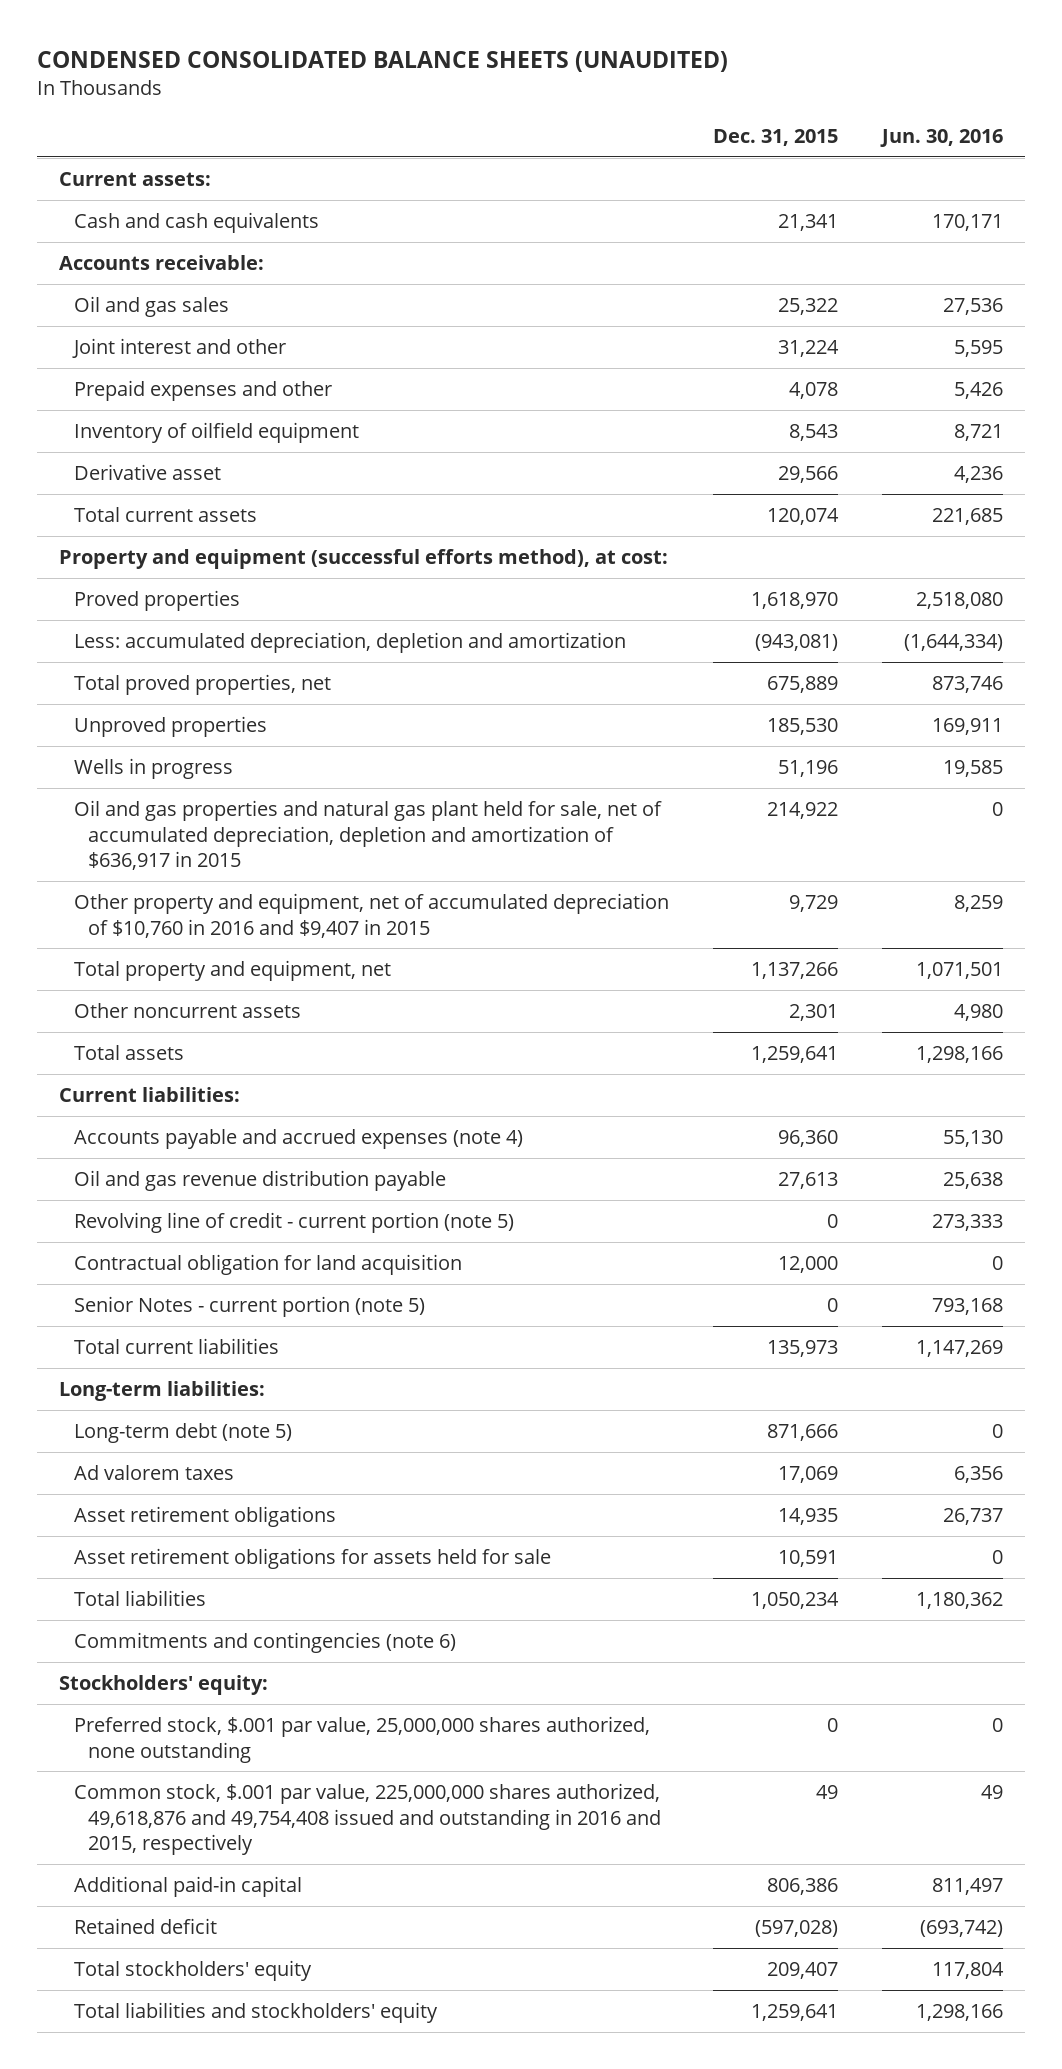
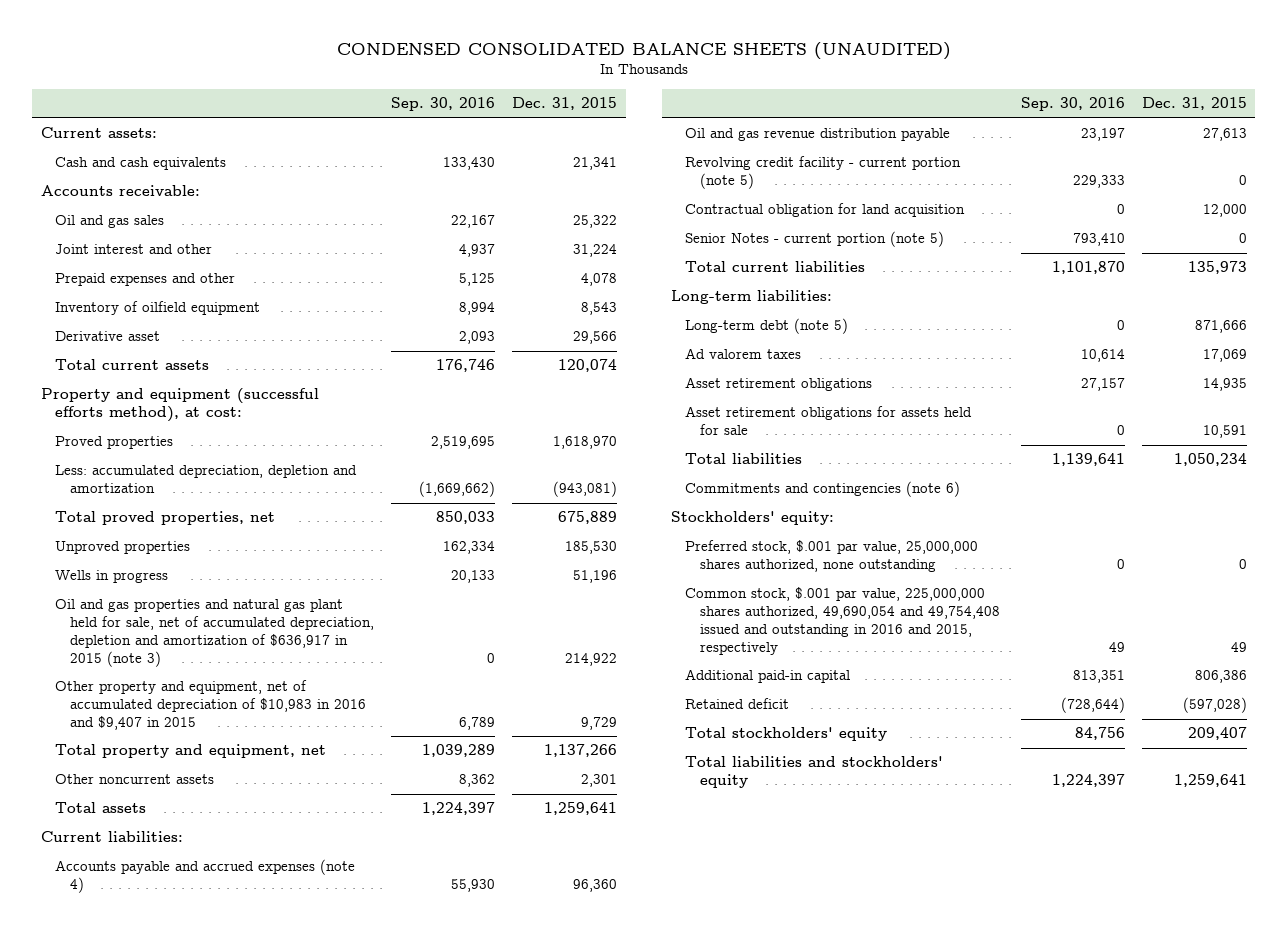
- | Dec. 31, 2015 | Jun. 30, 2016
+ | Sep. 30, 2016 | Dec. 31, 2015
- Oil and gas properties and natural gas plant held for sale, net of accumulated depreciation, depletion and amortization of $636,917 in 2015 | 214,922 | 0
- Other property and equipment, net of accumulated depreciation of $10,760 in 2016 and $9,407 in 2015 | 9,729 | 8,259
+ Oil and gas properties and natural gas plant held for sale, net of accumulated depreciation, depletion and amortization of $636,917 in 2015 (note 3) | 0 | 214,922
+ Other property and equipment, net of accumulated depreciation of $10,983 in 2016 and $9,407 in 2015 | 6,789 | 9,729
- Revolving line of credit - current portion (note 5) | 0 | 273,333
+ Revolving credit facility - current portion (note 5) | 229,333 | 0
- Common stock, $.001 par value, 225,000,000 shares authorized, 49,618,876 and 49,754,408 issued and outstanding in 2016 and 2015, respectively | 49 | 49
+ Common stock, $.001 par value, 225,000,000 shares authorized, 49,690,054 and 49,754,408 issued and outstanding in 2016 and 2015, respectively | 49 | 49

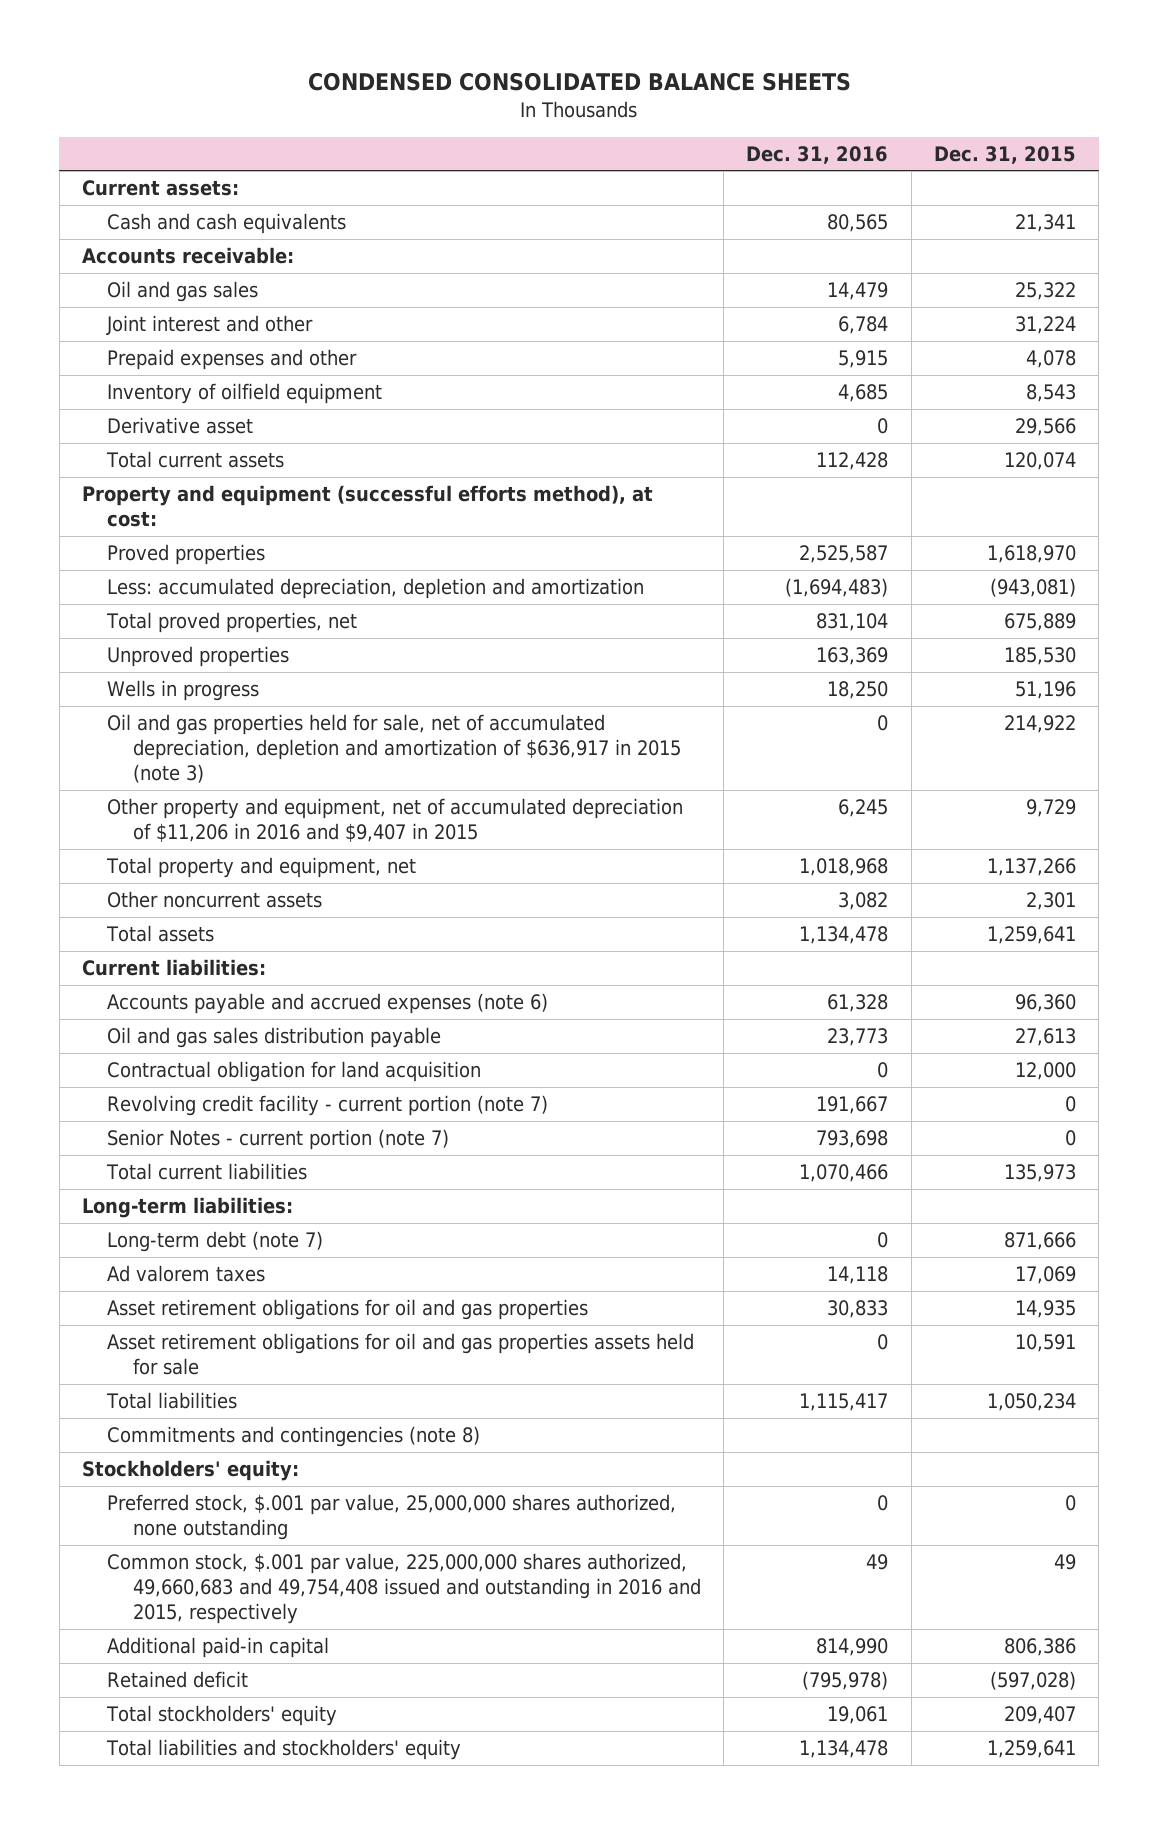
- CONDENSED CONSOLIDATED BALANCE SHEETS (UNAUDITED)
+ CONDENSED CONSOLIDATED BALANCE SHEETS
- | Sep. 30, 2016 | Dec. 31, 2015
+ | Dec. 31, 2016 | Dec. 31, 2015
- Oil and gas properties and natural gas plant held for sale, net of accumulated depreciation, depletion and amortization of $636,917 in 2015 (note 3) | 0 | 214,922
- Other property and equipment, net of accumulated depreciation of $10,983 in 2016 and $9,407 in 2015 | 6,789 | 9,729
+ Oil and gas properties held for sale, net of accumulated depreciation, depletion and amortization of $636,917 in 2015 (note 3) | 0 | 214,922
+ Other property and equipment, net of accumulated depreciation of $11,206 in 2016 and $9,407 in 2015 | 6,245 | 9,729
- Accounts payable and accrued expenses (note 4) | 55,930 | 96,360
- Oil and gas revenue distribution payable | 23,197 | 27,613
- Revolving credit facility - current portion (note 5) | 229,333 | 0
+ Accounts payable and accrued expenses (note 6) | 61,328 | 96,360
+ Oil and gas sales distribution payable | 23,773 | 27,613
- Senior Notes - current portion (note 5) | 793,410 | 0
+ Revolving credit facility - current portion (note 7) | 191,667 | 0
+ Senior Notes - current portion (note 7) | 793,698 | 0
- Long-term debt (note 5) | 0 | 871,666
+ Long-term debt (note 7) | 0 | 871,666
- Asset retirement obligations | 27,157 | 14,935
- Asset retirement obligations for assets held for sale | 0 | 10,591
+ Asset retirement obligations for oil and gas properties | 30,833 | 14,935
+ Asset retirement obligations for oil and gas properties assets held for sale | 0 | 10,591
- Commitments and contingencies (note 6)
+ Commitments and contingencies (note 8)
- Common stock, $.001 par value, 225,000,000 shares authorized, 49,690,054 and 49,754,408 issued and outstanding in 2016 and 2015, respectively | 49 | 49
+ Common stock, $.001 par value, 225,000,000 shares authorized, 49,660,683 and 49,754,408 issued and outstanding in 2016 and 2015, respectively | 49 | 49

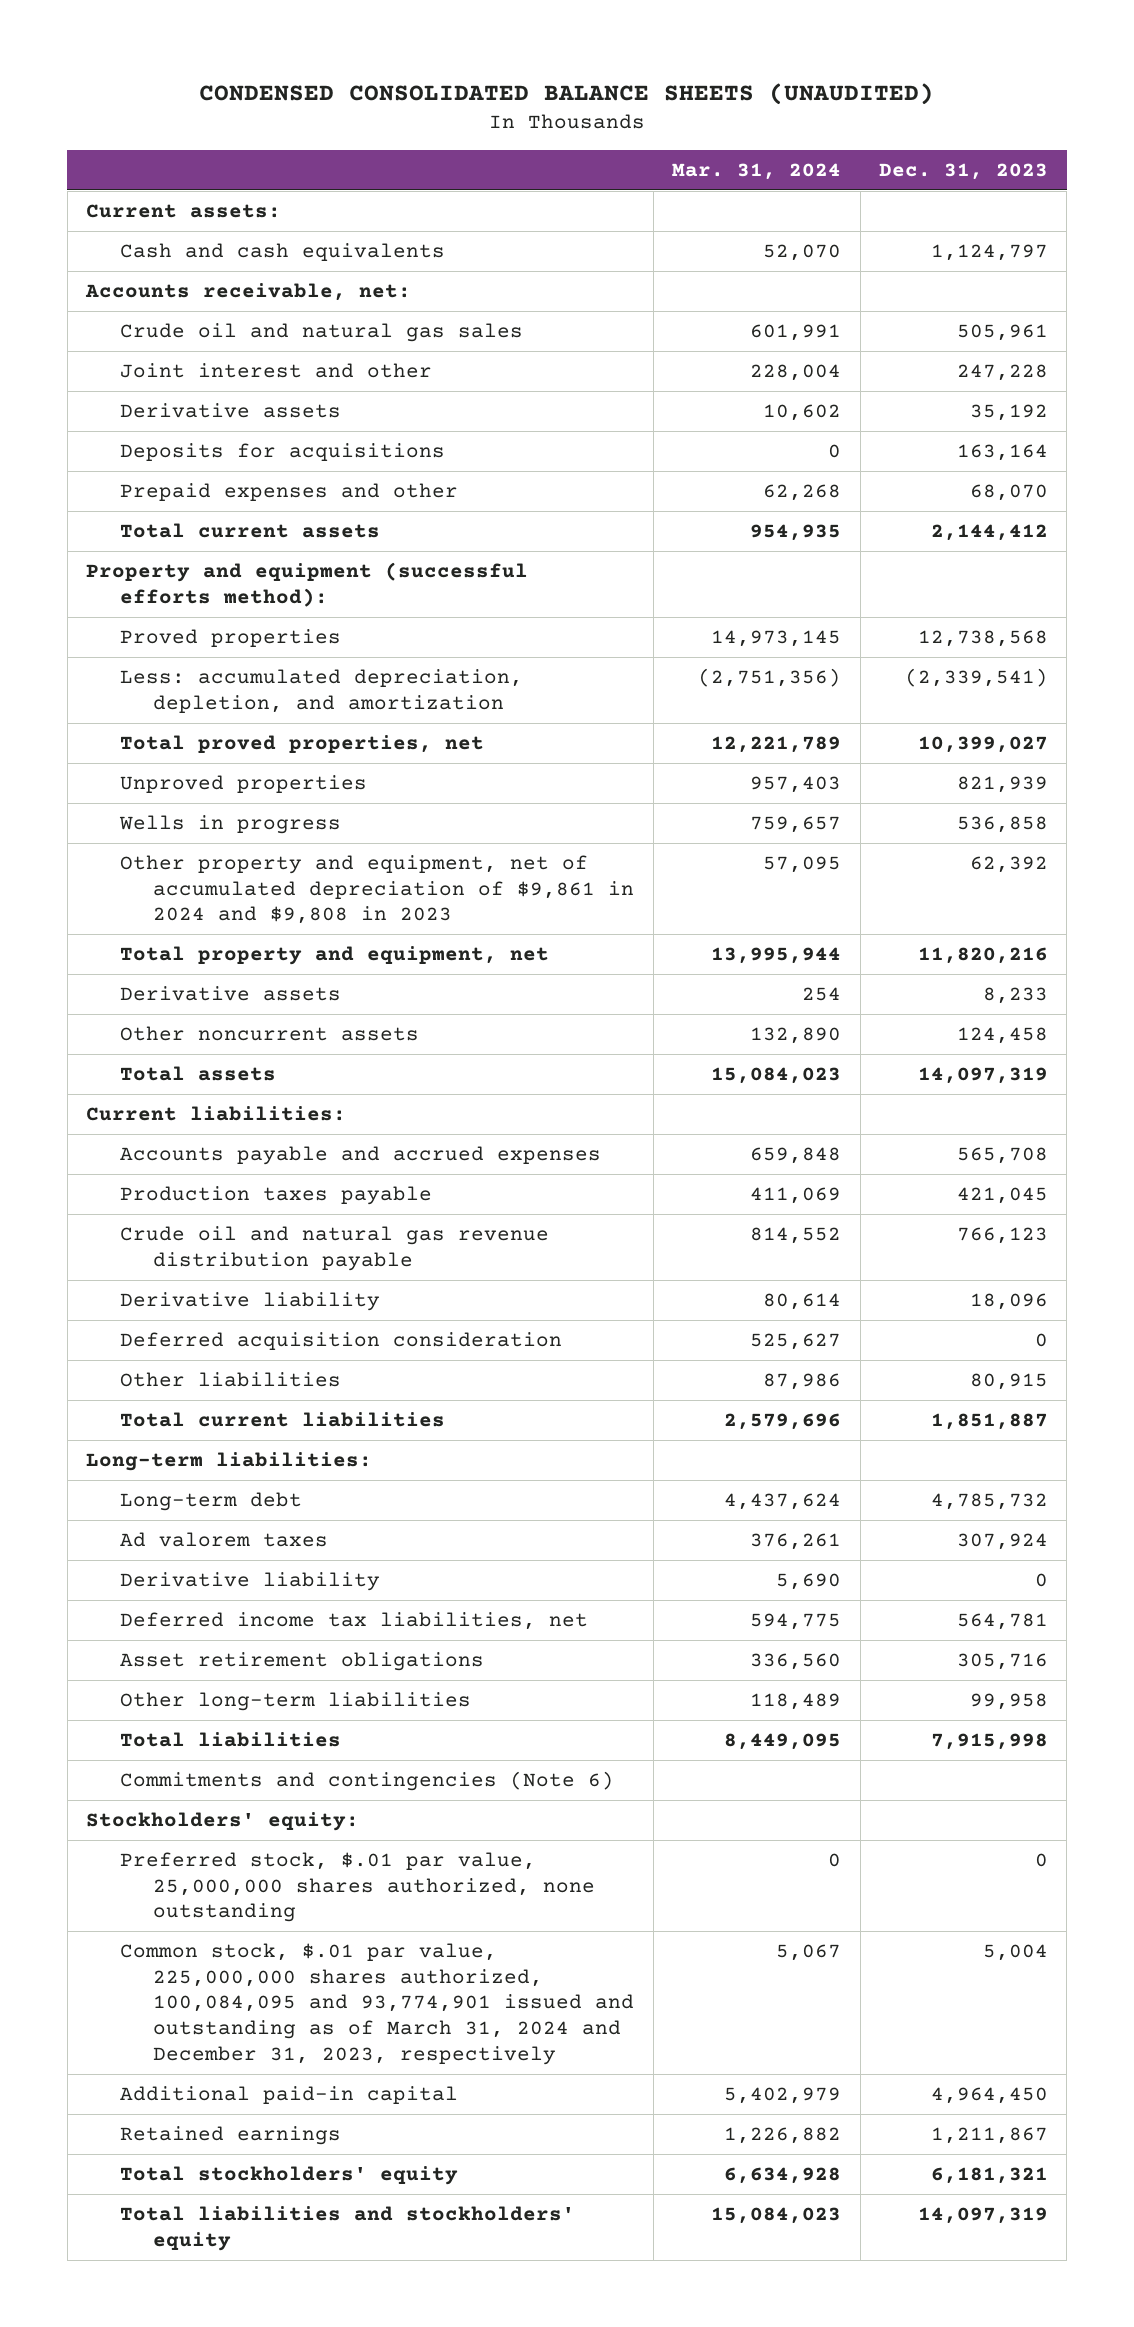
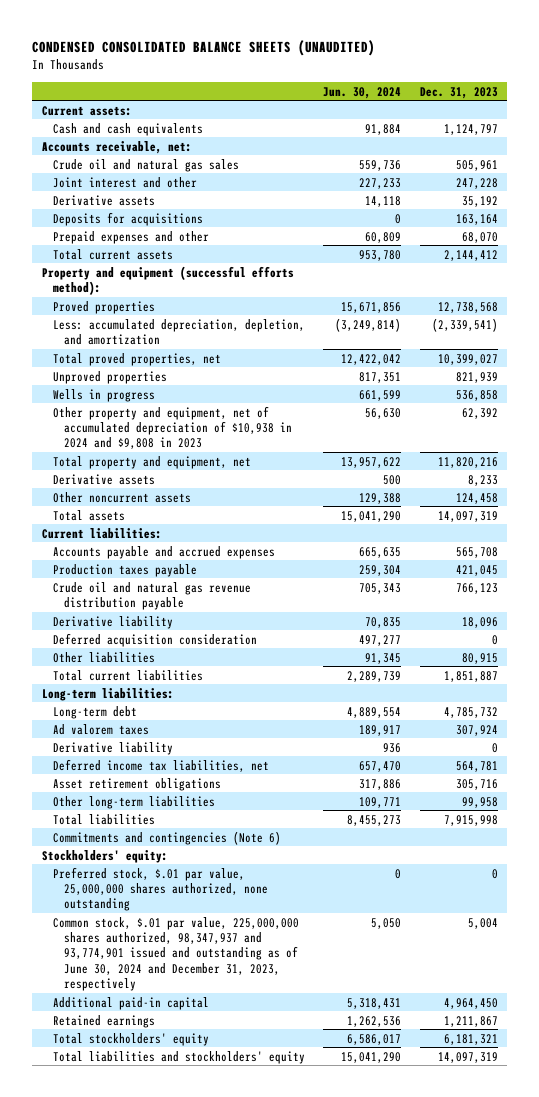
- | Mar. 31, 2024 | Dec. 31, 2023
+ | Jun. 30, 2024 | Dec. 31, 2023
- Other property and equipment, net of accumulated depreciation of $9,861 in 2024 and $9,808 in 2023 | 57,095 | 62,392
+ Other property and equipment, net of accumulated depreciation of $10,938 in 2024 and $9,808 in 2023 | 56,630 | 62,392
- Common stock, $.01 par value, 225,000,000 shares authorized, 100,084,095 and 93,774,901 issued and outstanding as of March 31, 2024 and December 31, 2023, respectively | 5,067 | 5,004
+ Common stock, $.01 par value, 225,000,000 shares authorized, 98,347,937 and 93,774,901 issued and outstanding as of June 30, 2024 and December 31, 2023, respectively | 5,050 | 5,004

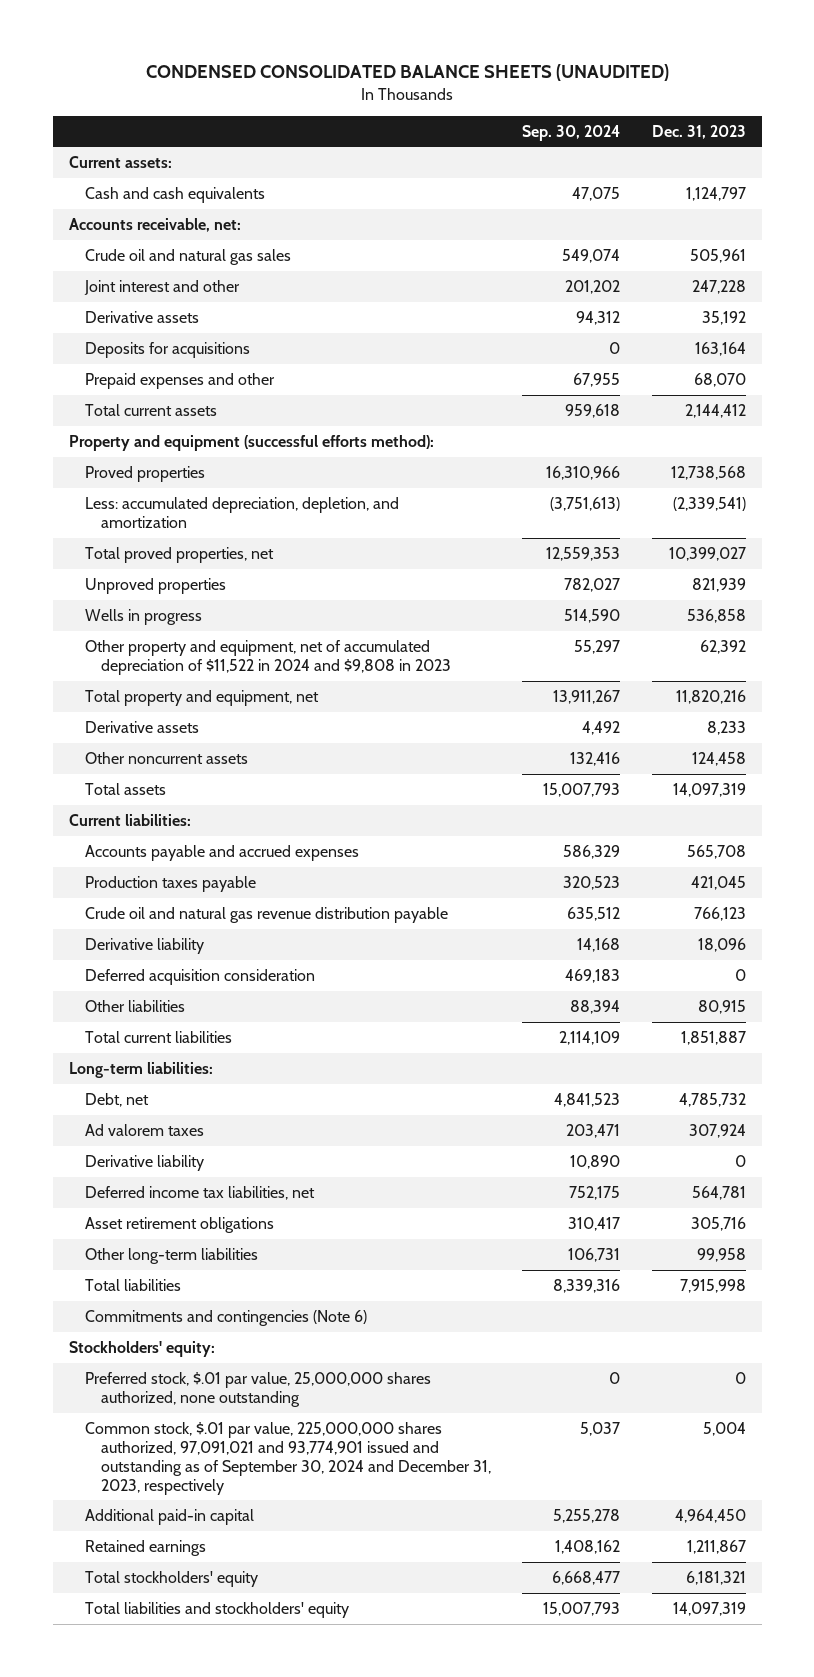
- | Jun. 30, 2024 | Dec. 31, 2023
+ | Sep. 30, 2024 | Dec. 31, 2023
- Other property and equipment, net of accumulated depreciation of $10,938 in 2024 and $9,808 in 2023 | 56,630 | 62,392
+ Other property and equipment, net of accumulated depreciation of $11,522 in 2024 and $9,808 in 2023 | 55,297 | 62,392
- Long-term debt | 4,889,554 | 4,785,732
+ Debt, net | 4,841,523 | 4,785,732
- Common stock, $.01 par value, 225,000,000 shares authorized, 98,347,937 and 93,774,901 issued and outstanding as of June 30, 2024 and December 31, 2023, respectively | 5,050 | 5,004
+ Common stock, $.01 par value, 225,000,000 shares authorized, 97,091,021 and 93,774,901 issued and outstanding as of September 30, 2024 and December 31, 2023, respectively | 5,037 | 5,004

